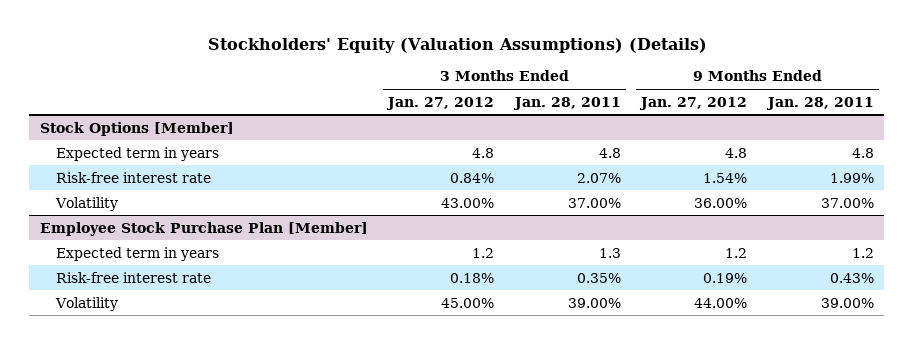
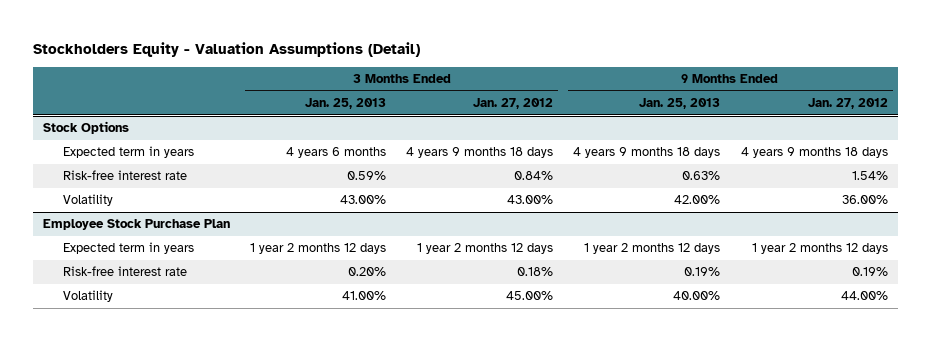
- Stockholders' Equity (Valuation Assumptions) (Details)
+ Stockholders Equity - Valuation Assumptions (Detail)
- | 3 Months Ended Jan. 27, 2012 | 3 Months Ended Jan. 28, 2011 | 9 Months Ended Jan. 27, 2012 | 9 Months Ended Jan. 28, 2011
+ | 3 Months Ended Jan. 25, 2013 | 3 Months Ended Jan. 27, 2012 | 9 Months Ended Jan. 25, 2013 | 9 Months Ended Jan. 27, 2012
- Stock Options [Member]
- Expected term in years | 4.8 | 4.8 | 4.8 | 4.8
+ Stock Options
+ Expected term in years | 4 years 6 months | 4 years 9 months 18 days | 4 years 9 months 18 days | 4 years 9 months 18 days
- Employee Stock Purchase Plan [Member]
- Expected term in years | 1.2 | 1.3 | 1.2 | 1.2
+ Employee Stock Purchase Plan
+ Expected term in years | 1 year 2 months 12 days | 1 year 2 months 12 days | 1 year 2 months 12 days | 1 year 2 months 12 days

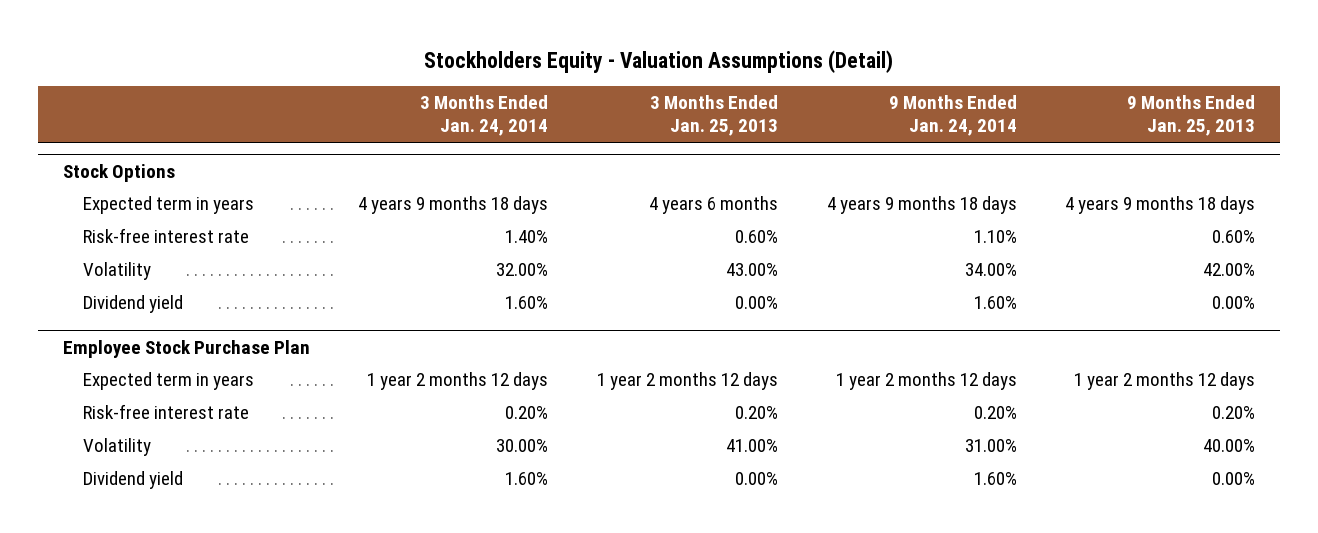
- | 3 Months Ended Jan. 25, 2013 | 3 Months Ended Jan. 27, 2012 | 9 Months Ended Jan. 25, 2013 | 9 Months Ended Jan. 27, 2012
+ | 3 Months Ended Jan. 24, 2014 | 3 Months Ended Jan. 25, 2013 | 9 Months Ended Jan. 24, 2014 | 9 Months Ended Jan. 25, 2013
@ Stock Options
- Risk-free interest rate | 0.59% | 0.84% | 0.63% | 1.54%
+ Risk-free interest rate | 1.40% | 0.60% | 1.10% | 0.60%
+ Dividend yield | 1.60% | 0.00% | 1.60% | 0.00%
@ Employee Stock Purchase Plan
- Risk-free interest rate | 0.20% | 0.18% | 0.19% | 0.19%
+ Risk-free interest rate | 0.20% | 0.20% | 0.20% | 0.20%
+ Dividend yield | 1.60% | 0.00% | 1.60% | 0.00%

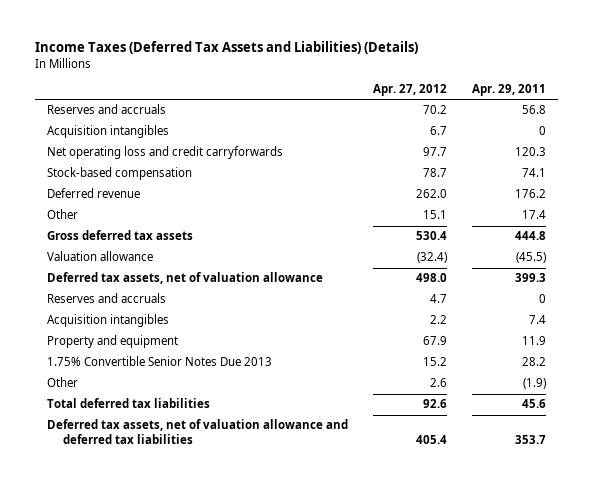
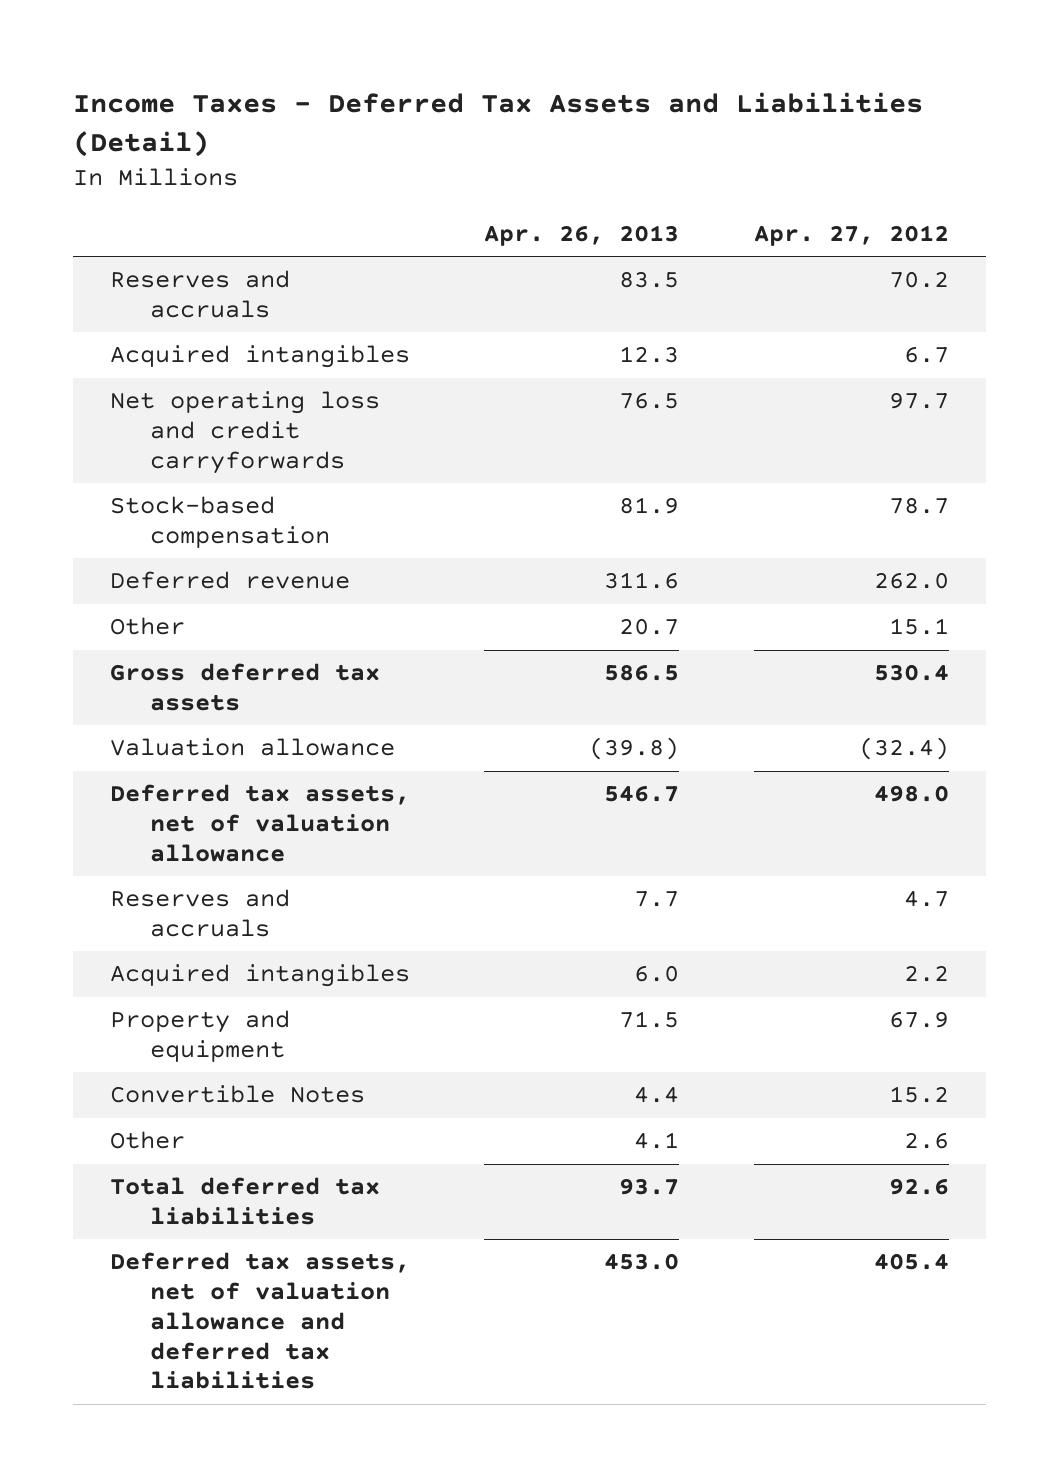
- Income Taxes (Deferred Tax Assets and Liabilities) (Details)
+ Income Taxes - Deferred Tax Assets and Liabilities (Detail)
- | Apr. 27, 2012 | Apr. 29, 2011
+ | Apr. 26, 2013 | Apr. 27, 2012
- Acquisition intangibles | 6.7 | 0
+ Acquired intangibles | 12.3 | 6.7
- Acquisition intangibles | 2.2 | 7.4
+ Acquired intangibles | 6.0 | 2.2
- 1.75% Convertible Senior Notes Due 2013 | 15.2 | 28.2
+ Convertible Notes | 4.4 | 15.2

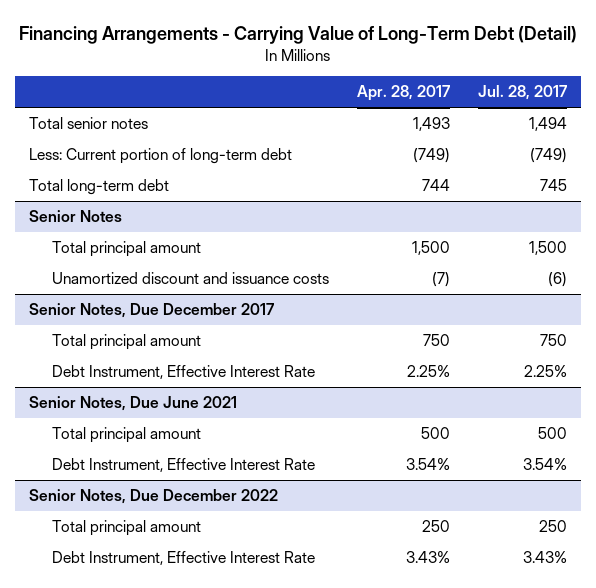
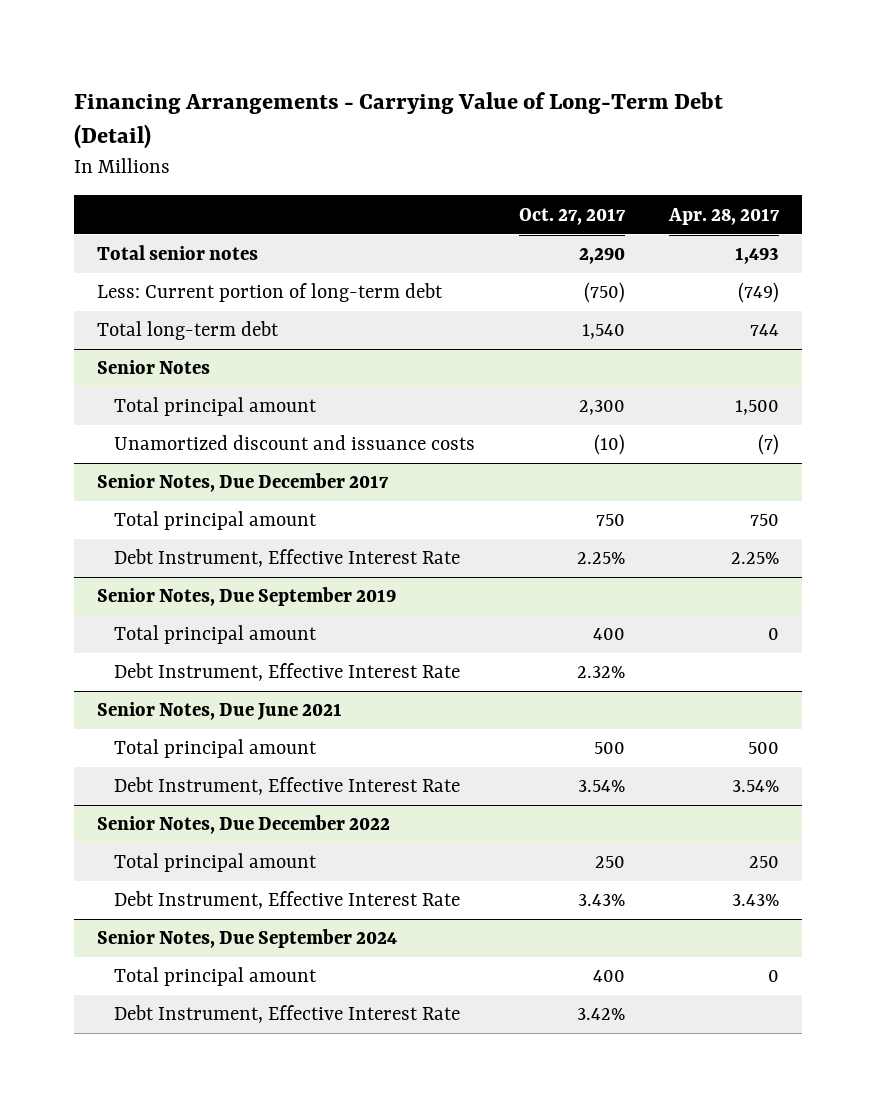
- | Apr. 28, 2017 | Jul. 28, 2017
+ | Oct. 27, 2017 | Apr. 28, 2017
+ Senior Notes, Due September 2019
+ Total principal amount | 400 | 0
+ Debt Instrument, Effective Interest Rate | 2.32% |
+ Senior Notes, Due September 2024
+ Total principal amount | 400 | 0
+ Debt Instrument, Effective Interest Rate | 3.42% |

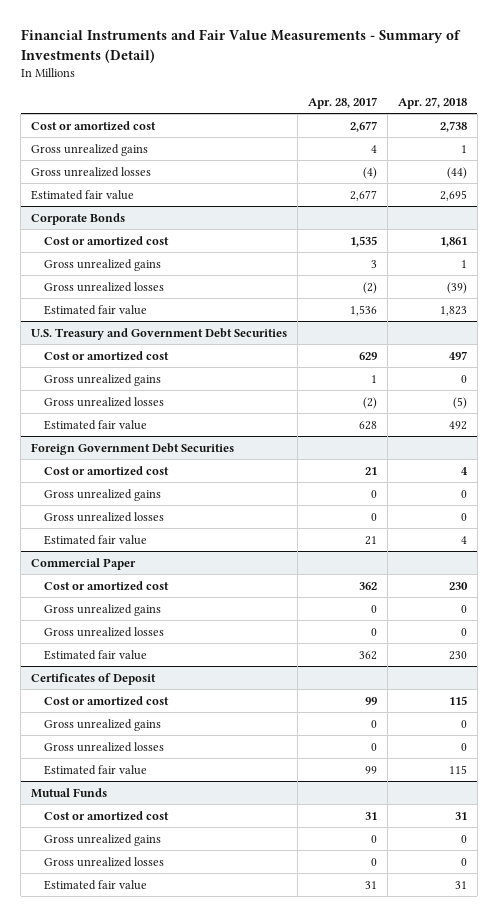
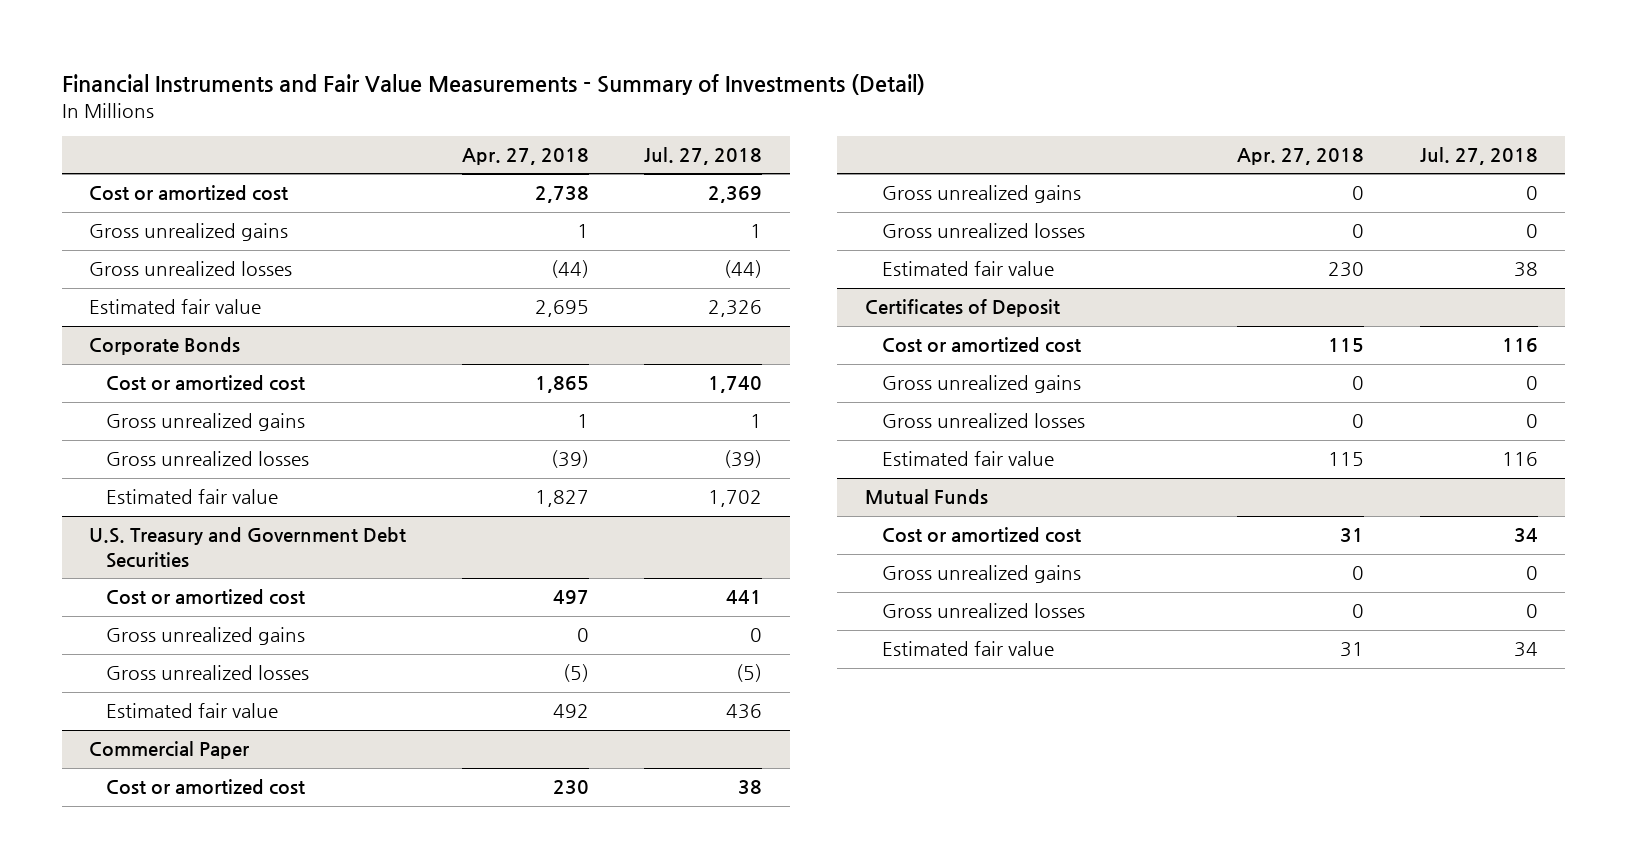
- | Apr. 28, 2017 | Apr. 27, 2018
+ | Apr. 27, 2018 | Jul. 27, 2018
@ Corporate Bonds
- Cost or amortized cost | 1,535 | 1,861
+ Cost or amortized cost | 1,865 | 1,740
- Estimated fair value | 1,536 | 1,823
+ Estimated fair value | 1,827 | 1,702
- Foreign Government Debt Securities
- Cost or amortized cost | 21 | 4
- Gross unrealized gains | 0 | 0
- Gross unrealized losses | 0 | 0
- Estimated fair value | 21 | 4

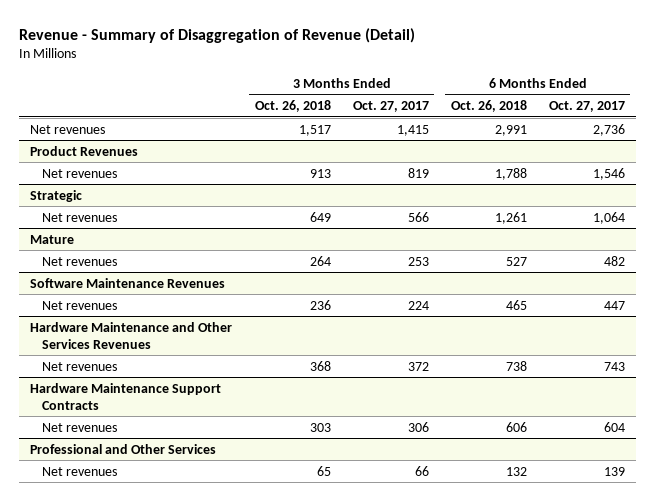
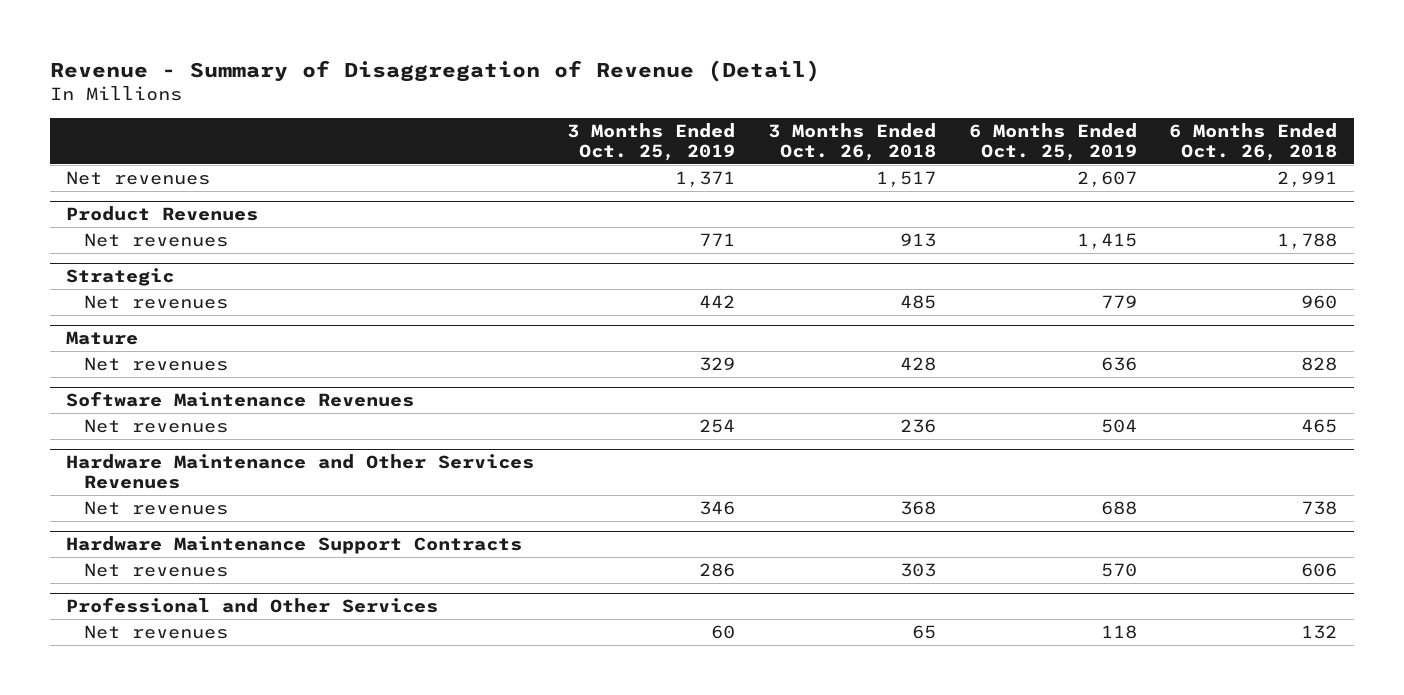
- | 3 Months Ended Oct. 26, 2018 | 3 Months Ended Oct. 27, 2017 | 6 Months Ended Oct. 26, 2018 | 6 Months Ended Oct. 27, 2017
+ | 3 Months Ended Oct. 25, 2019 | 3 Months Ended Oct. 26, 2018 | 6 Months Ended Oct. 25, 2019 | 6 Months Ended Oct. 26, 2018
@ Strategic
- Net revenues | 649 | 566 | 1,261 | 1,064
+ Net revenues | 442 | 485 | 779 | 960
@ Mature
- Net revenues | 264 | 253 | 527 | 482
+ Net revenues | 329 | 428 | 636 | 828

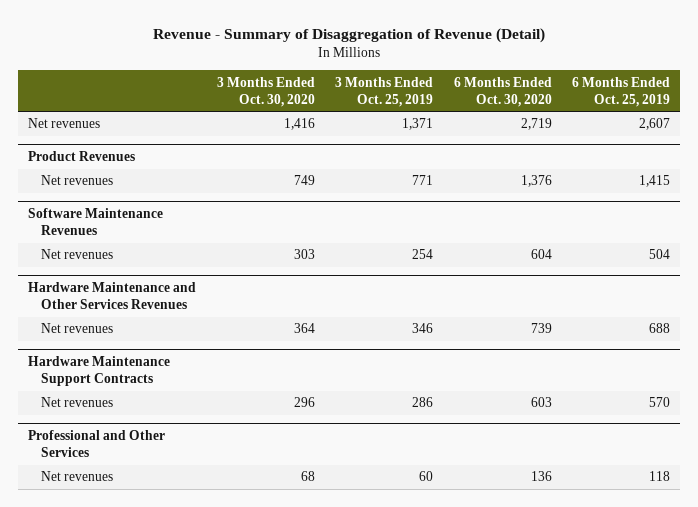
- | 3 Months Ended Oct. 25, 2019 | 3 Months Ended Oct. 26, 2018 | 6 Months Ended Oct. 25, 2019 | 6 Months Ended Oct. 26, 2018
+ | 3 Months Ended Oct. 30, 2020 | 3 Months Ended Oct. 25, 2019 | 6 Months Ended Oct. 30, 2020 | 6 Months Ended Oct. 25, 2019
- Strategic
- Net revenues | 442 | 485 | 779 | 960
- Mature
- Net revenues | 329 | 428 | 636 | 828

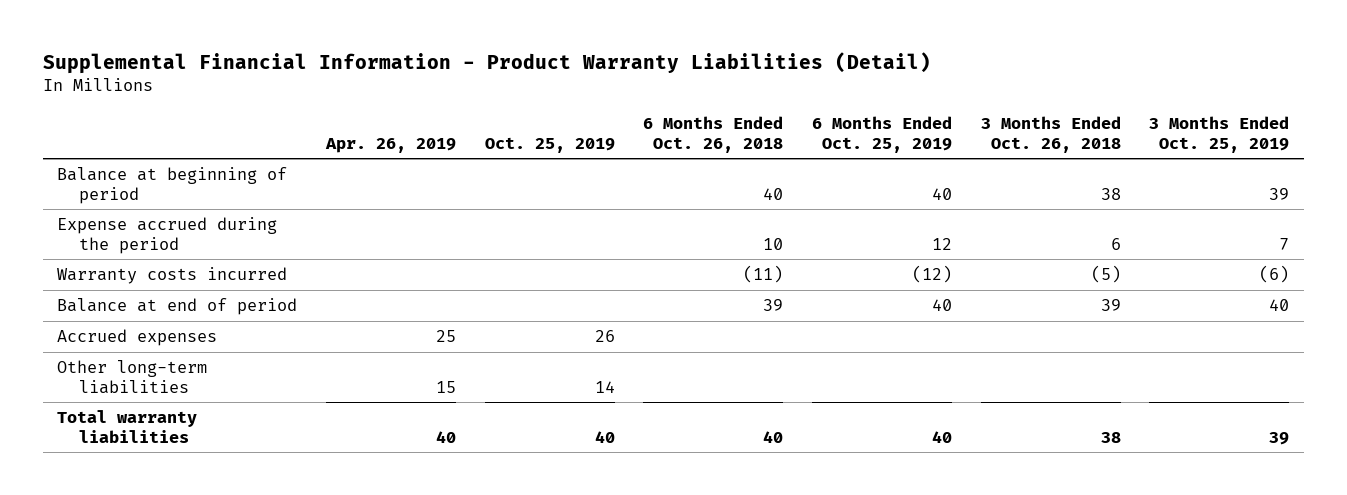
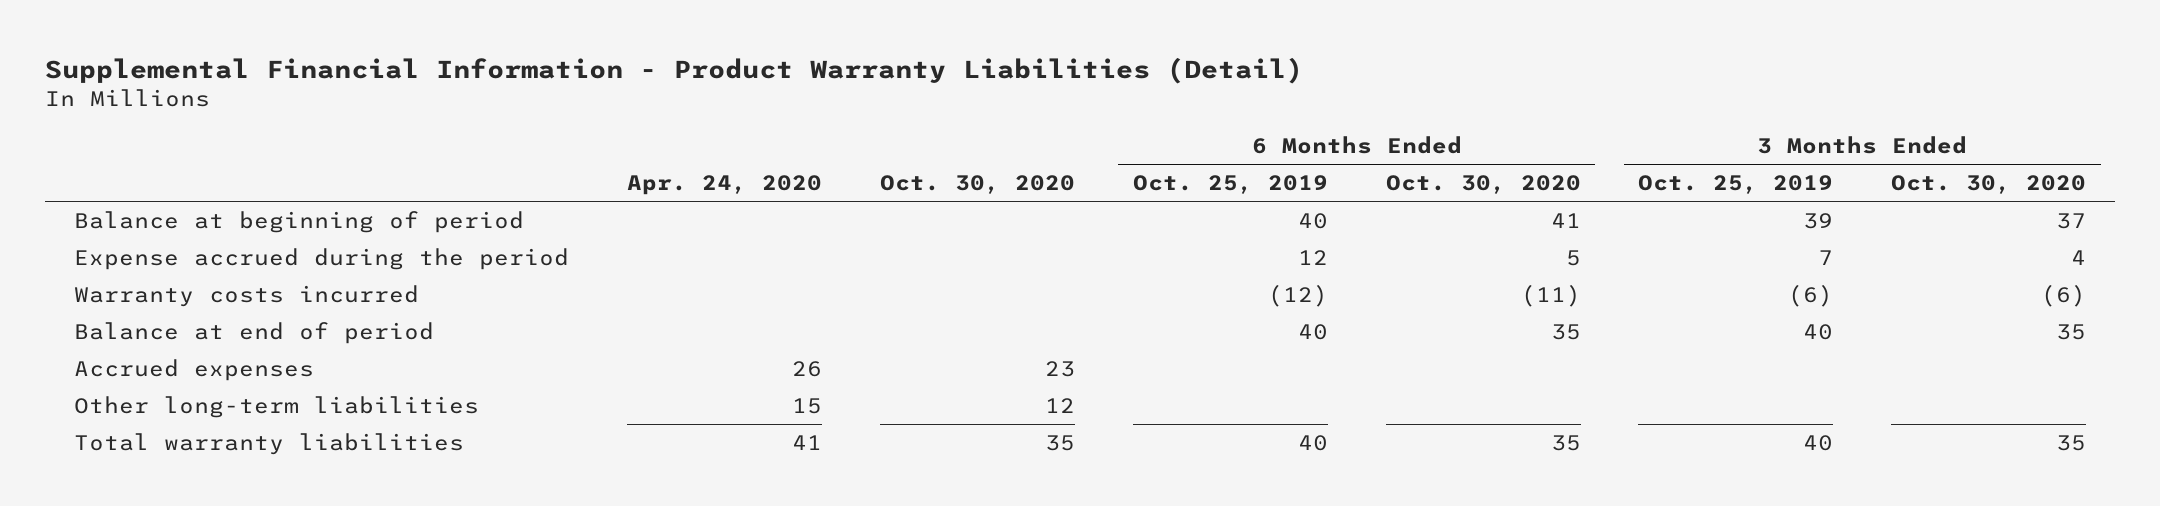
- | Apr. 26, 2019 | Oct. 25, 2019 | 6 Months Ended Oct. 26, 2018 | 6 Months Ended Oct. 25, 2019 | 3 Months Ended Oct. 26, 2018 | 3 Months Ended Oct. 25, 2019
+ | Apr. 24, 2020 | Oct. 30, 2020 | 6 Months Ended Oct. 25, 2019 | 6 Months Ended Oct. 30, 2020 | 3 Months Ended Oct. 25, 2019 | 3 Months Ended Oct. 30, 2020
- Total warranty liabilities | 40 | 40 | 40 | 40 | 38 | 39
+ Total warranty liabilities | 41 | 35 | 40 | 35 | 40 | 35

